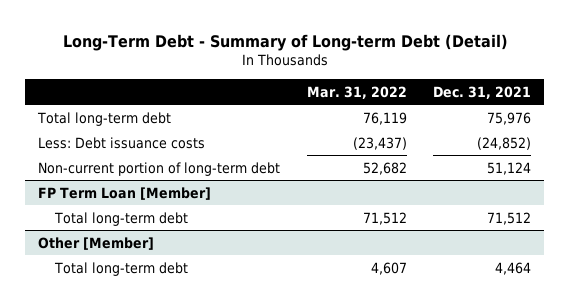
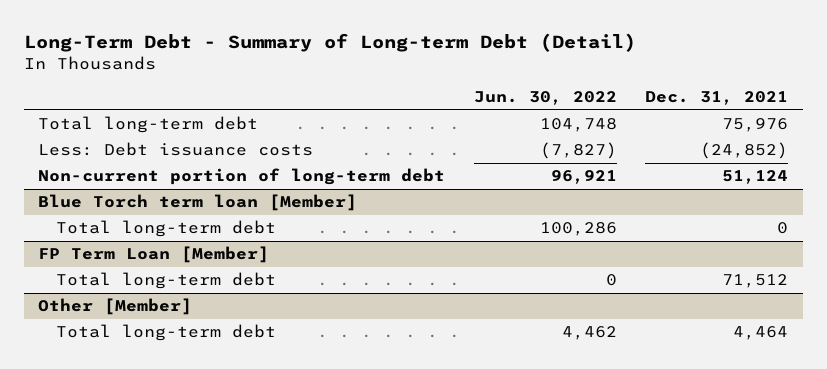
- | Mar. 31, 2022 | Dec. 31, 2021
+ | Jun. 30, 2022 | Dec. 31, 2021
+ Blue Torch term loan [Member]
+ Total long-term debt | 100,286 | 0

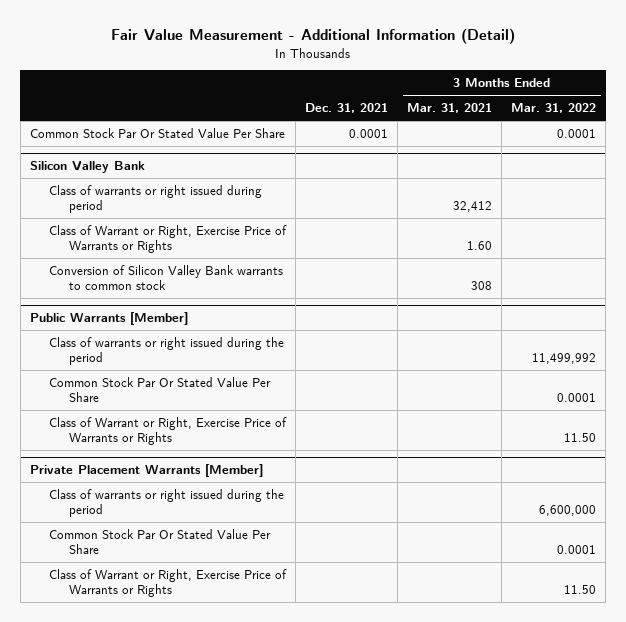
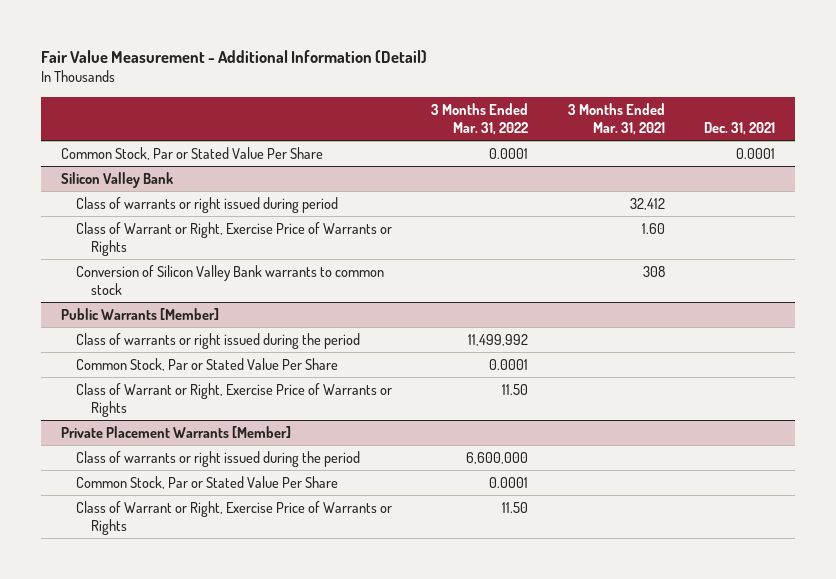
- | Dec. 31, 2021 | 3 Months Ended Mar. 31, 2021 | 3 Months Ended Mar. 31, 2022
+ | 3 Months Ended Mar. 31, 2022 | 3 Months Ended Mar. 31, 2021 | Dec. 31, 2021
- Common Stock Par Or Stated Value Per Share | 0.0001 | | 0.0001
+ Common Stock, Par or Stated Value Per Share | 0.0001 | | 0.0001
@ Public Warrants [Member]
- Common Stock Par Or Stated Value Per Share | | | 0.0001
+ Common Stock, Par or Stated Value Per Share | 0.0001 | |
@ Private Placement Warrants [Member]
- Common Stock Par Or Stated Value Per Share | | | 0.0001
+ Common Stock, Par or Stated Value Per Share | 0.0001 | |

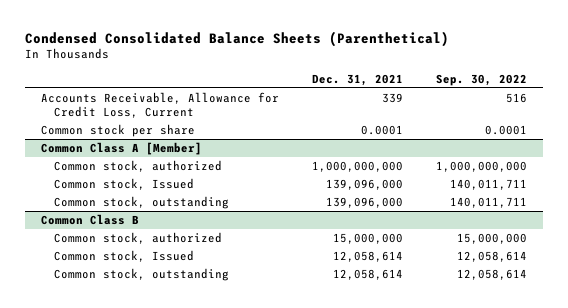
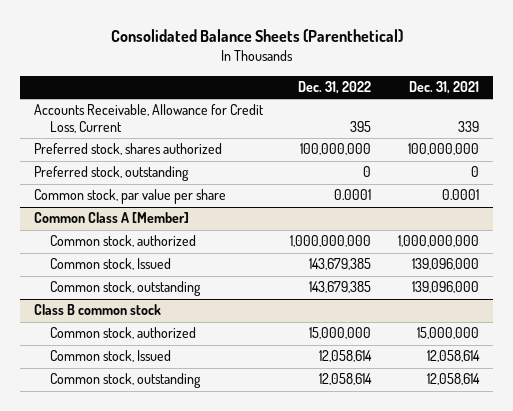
- Condensed Consolidated Balance Sheets (Parenthetical)
+ Consolidated Balance Sheets (Parenthetical)
- | Dec. 31, 2021 | Sep. 30, 2022
+ | Dec. 31, 2022 | Dec. 31, 2021
- Common stock per share | 0.0001 | 0.0001
+ Preferred stock, shares authorized | 100,000,000 | 100,000,000
+ Preferred stock, outstanding | 0 | 0
+ Common stock, par value per share | 0.0001 | 0.0001
- Common Class B
+ Class B common stock

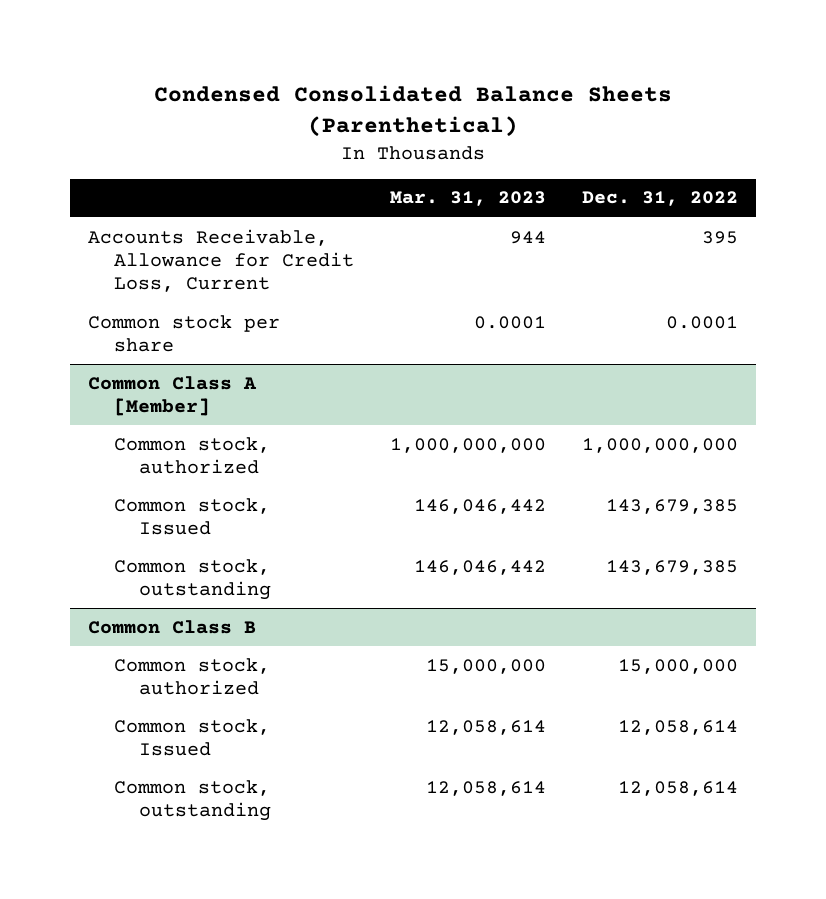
- Consolidated Balance Sheets (Parenthetical)
+ Condensed Consolidated Balance Sheets (Parenthetical)
- | Dec. 31, 2022 | Dec. 31, 2021
+ | Mar. 31, 2023 | Dec. 31, 2022
- Preferred stock, shares authorized | 100,000,000 | 100,000,000
- Preferred stock, outstanding | 0 | 0
- Common stock, par value per share | 0.0001 | 0.0001
+ Common stock per share | 0.0001 | 0.0001
- Class B common stock
+ Common Class B

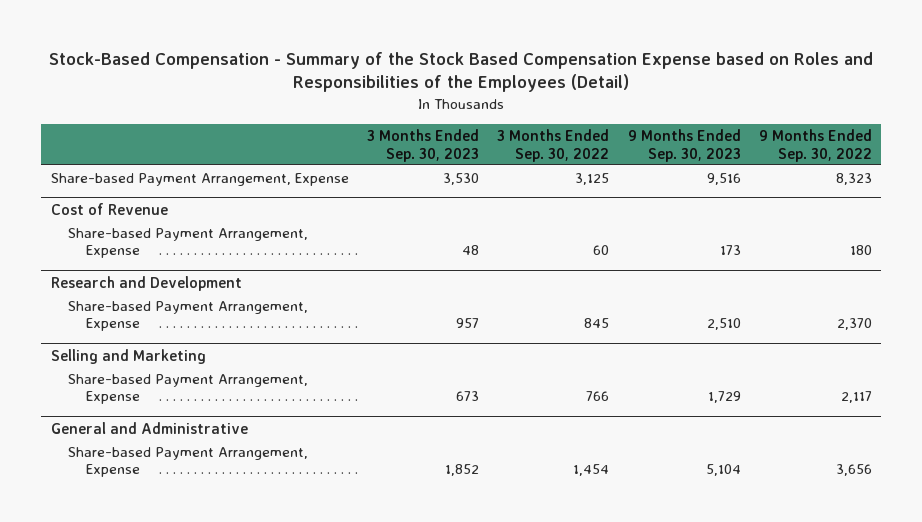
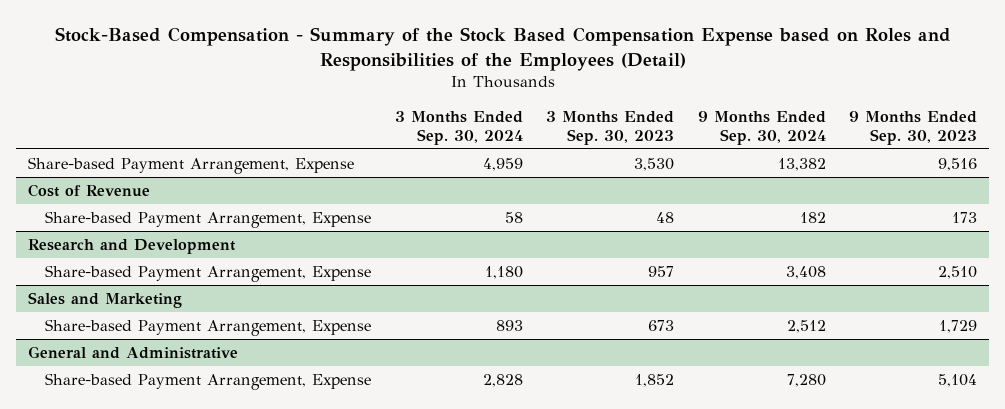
- | 3 Months Ended Sep. 30, 2023 | 3 Months Ended Sep. 30, 2022 | 9 Months Ended Sep. 30, 2023 | 9 Months Ended Sep. 30, 2022
+ | 3 Months Ended Sep. 30, 2024 | 3 Months Ended Sep. 30, 2023 | 9 Months Ended Sep. 30, 2024 | 9 Months Ended Sep. 30, 2023
- Selling and Marketing
+ Sales and Marketing

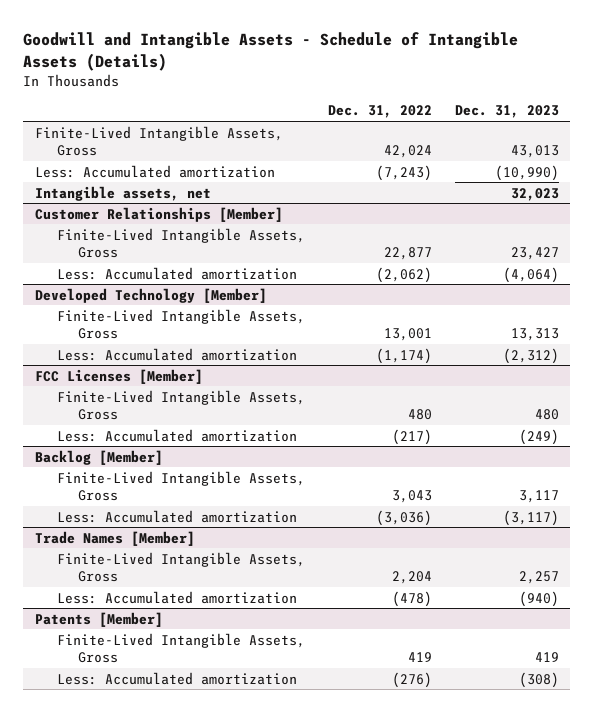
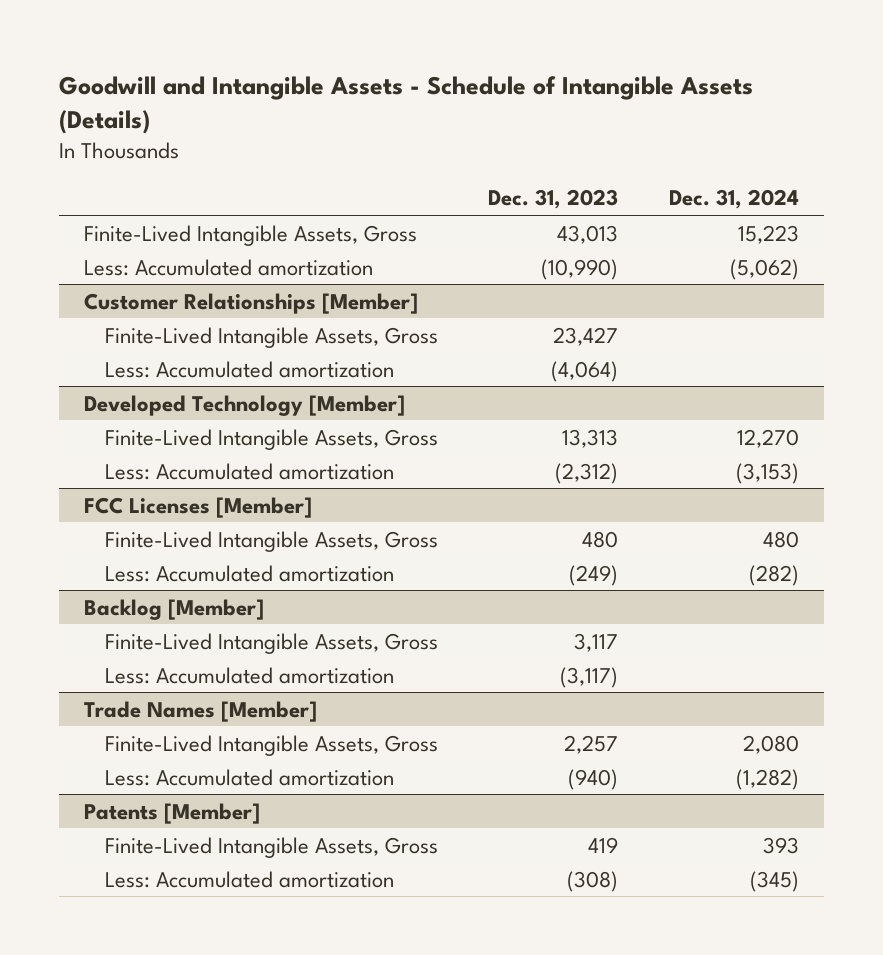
- | Dec. 31, 2022 | Dec. 31, 2023
+ | Dec. 31, 2023 | Dec. 31, 2024
- Intangible assets, net | | 32,023

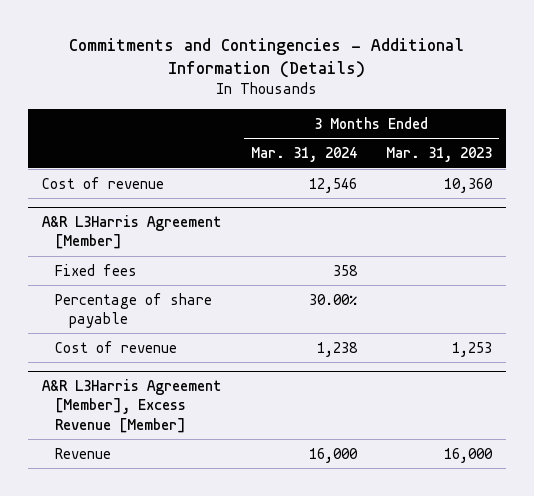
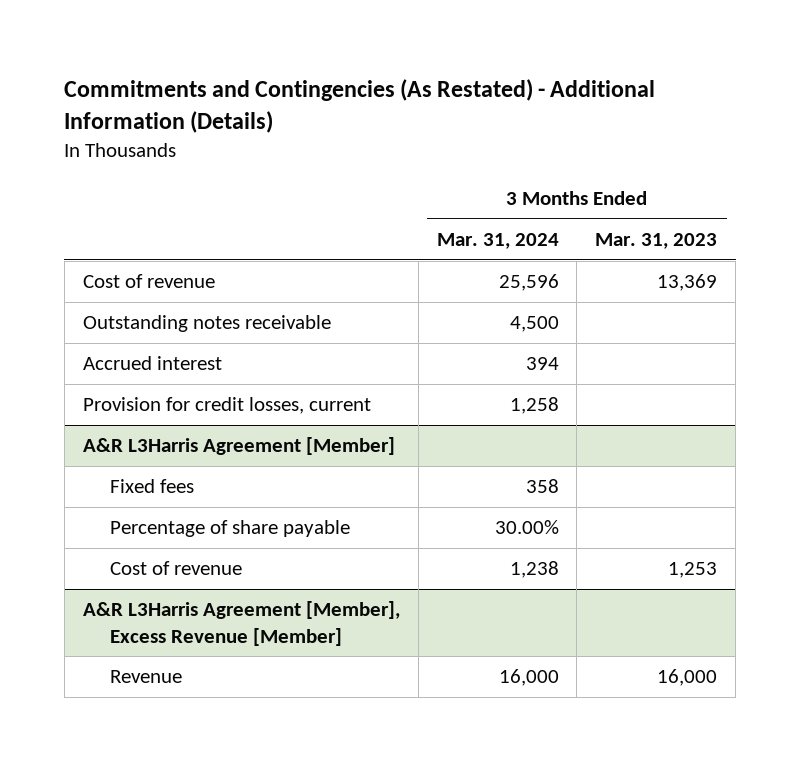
- Commitments and Contingencies - Additional Information (Details)
+ Commitments and Contingencies (As Restated) - Additional Information (Details)
- Cost of revenue | 12,546 | 10,360
+ Cost of revenue | 25,596 | 13,369
+ Outstanding notes receivable | 4,500 |
+ Accrued interest | 394 |
+ Provision for credit losses, current | 1,258 |

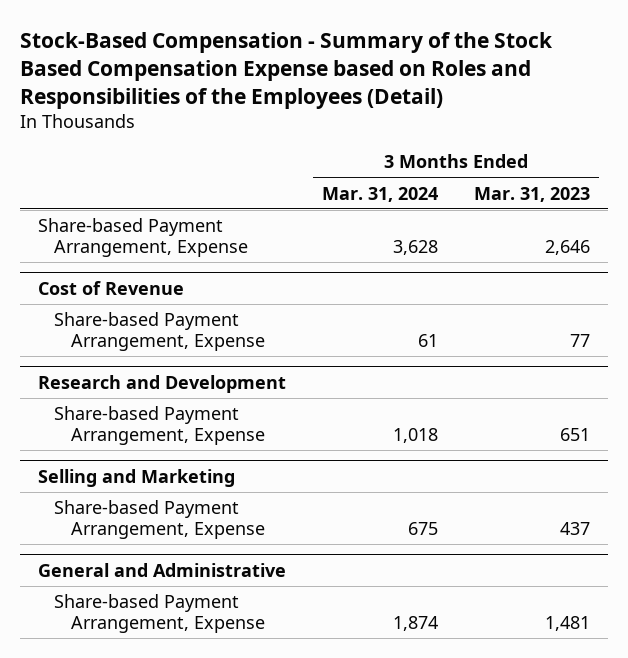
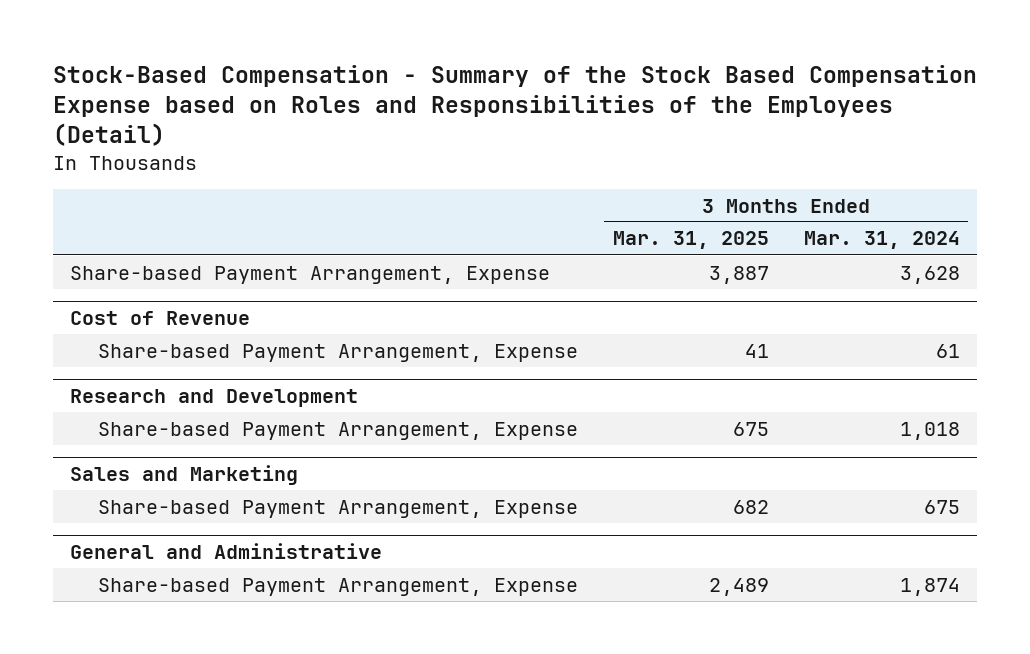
- | 3 Months Ended Mar. 31, 2024 | 3 Months Ended Mar. 31, 2023
+ | 3 Months Ended Mar. 31, 2025 | 3 Months Ended Mar. 31, 2024
- Selling and Marketing
+ Sales and Marketing

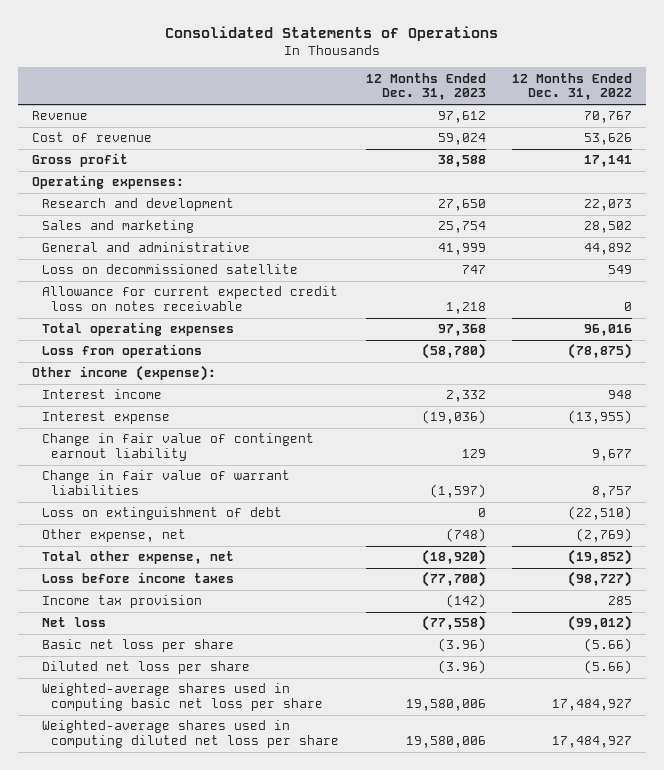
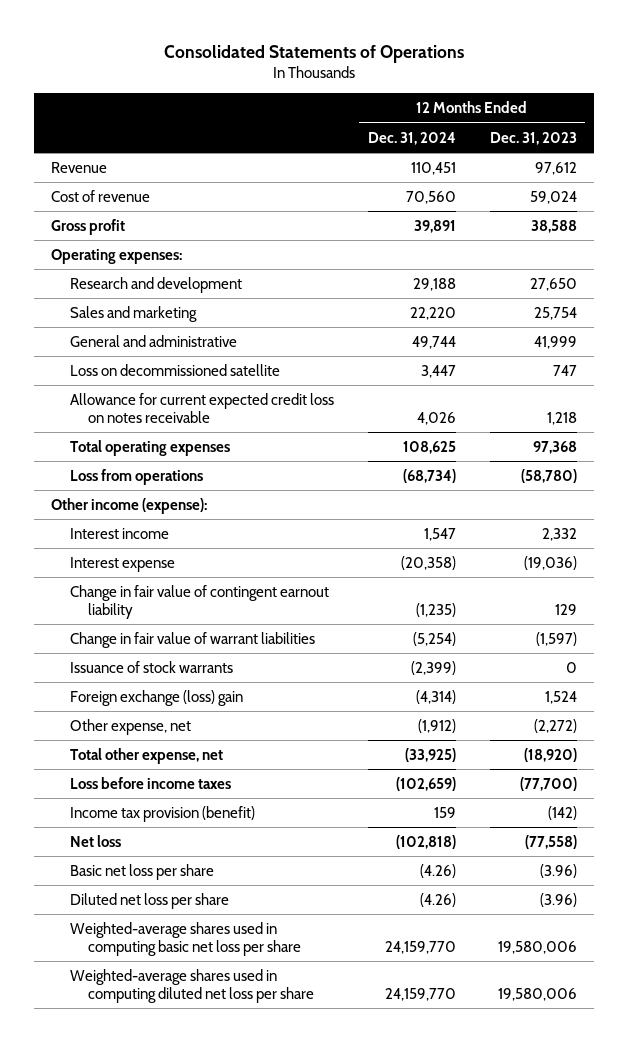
- | 12 Months Ended Dec. 31, 2023 | 12 Months Ended Dec. 31, 2022
+ | 12 Months Ended Dec. 31, 2024 | 12 Months Ended Dec. 31, 2023
- Loss on extinguishment of debt | 0 | (22,510)
- Other expense, net | (748) | (2,769)
+ Issuance of stock warrants | (2,399) | 0
+ Foreign exchange (loss) gain | (4,314) | 1,524
+ Other expense, net | (1,912) | (2,272)
- Income tax provision | (142) | 285
+ Income tax provision (benefit) | 159 | (142)

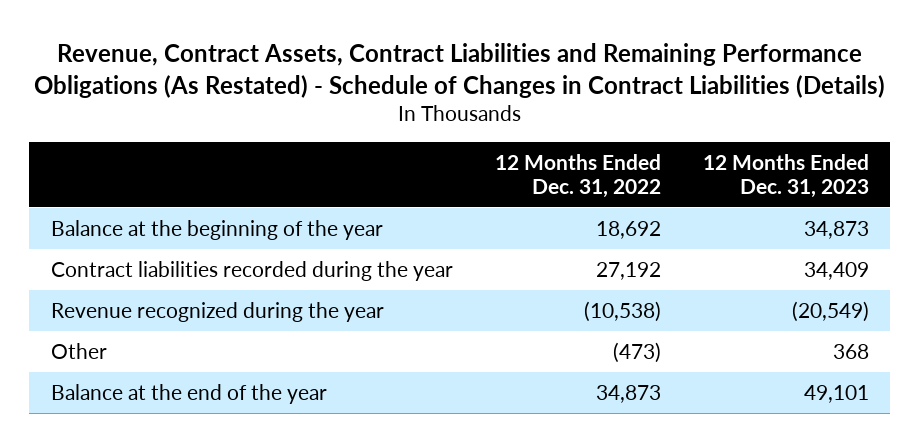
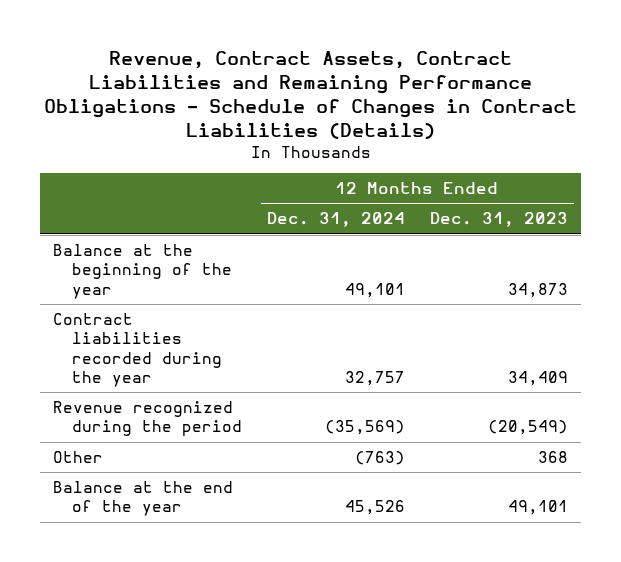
- Revenue, Contract Assets, Contract Liabilities and Remaining Performance Obligations (As Restated) - Schedule of Changes in Contract Liabilities (Details)
+ Revenue, Contract Assets, Contract Liabilities and Remaining Performance Obligations - Schedule of Changes in Contract Liabilities (Details)
- | 12 Months Ended Dec. 31, 2022 | 12 Months Ended Dec. 31, 2023
+ | 12 Months Ended Dec. 31, 2024 | 12 Months Ended Dec. 31, 2023
- Revenue recognized during the year | (10,538) | (20,549)
+ Revenue recognized during the period | (35,569) | (20,549)

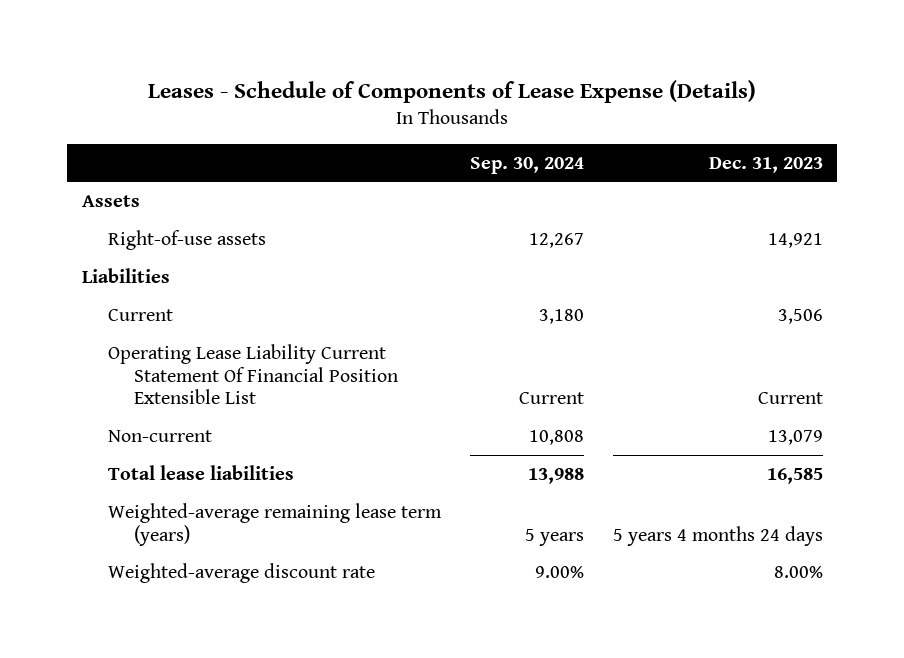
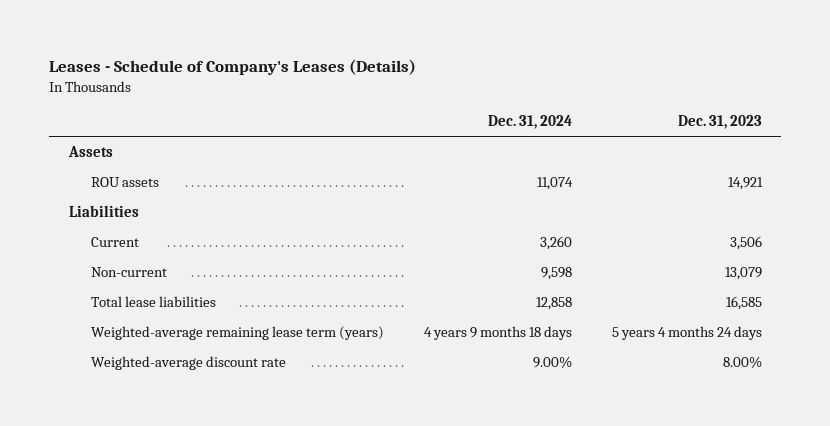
- Leases - Schedule of Components of Lease Expense (Details)
+ Leases - Schedule of Company's Leases (Details)
- | Sep. 30, 2024 | Dec. 31, 2023
+ | Dec. 31, 2024 | Dec. 31, 2023
- Right-of-use assets | 12,267 | 14,921
+ ROU assets | 11,074 | 14,921
- Operating Lease Liability Current Statement Of Financial Position Extensible List | Current | Current

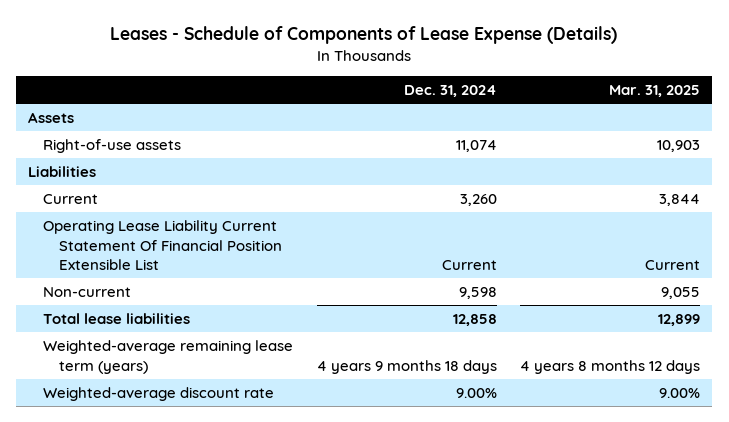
- Leases - Schedule of Company's Leases (Details)
+ Leases - Schedule of Components of Lease Expense (Details)
- | Dec. 31, 2024 | Dec. 31, 2023
+ | Dec. 31, 2024 | Mar. 31, 2025
- ROU assets | 11,074 | 14,921
+ Right-of-use assets | 11,074 | 10,903
+ Operating Lease Liability Current Statement Of Financial Position Extensible List | Current | Current

